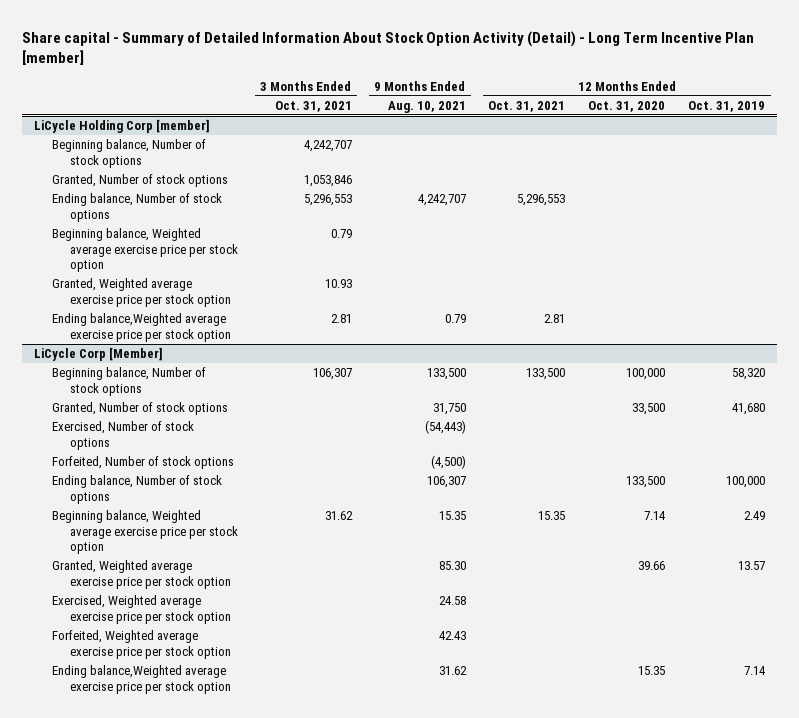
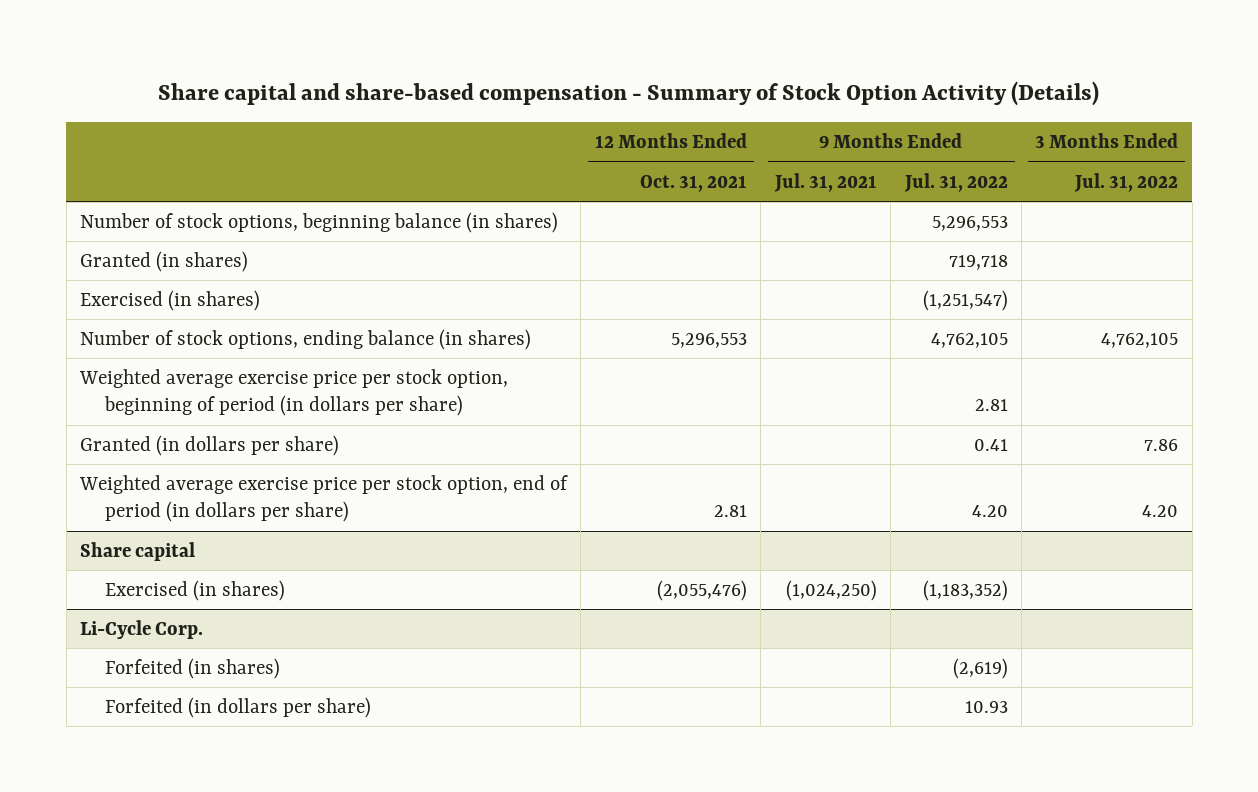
- Share capital - Summary of Detailed Information About Stock Option Activity (Detail) - Long Term Incentive Plan [member]
+ Share capital and share-based compensation - Summary of Stock Option Activity (Details)
- | 3 Months Ended Oct. 31, 2021 | 9 Months Ended Aug. 10, 2021 | 12 Months Ended Oct. 31, 2021 | 12 Months Ended Oct. 31, 2020 | 12 Months Ended Oct. 31, 2019
+ | 12 Months Ended Oct. 31, 2021 | 9 Months Ended Jul. 31, 2021 | 9 Months Ended Jul. 31, 2022 | 3 Months Ended Jul. 31, 2022
- LiCycle Holding Corp [member]
- Beginning balance, Number of stock options | 4,242,707 | | | |
- Granted, Number of stock options | 1,053,846 | | | |
- Ending balance, Number of stock options | 5,296,553 | 4,242,707 | 5,296,553 | |
- Beginning balance, Weighted average exercise price per stock option | 0.79 | | | |
- Granted, Weighted average exercise price per stock option | 10.93 | | | |
- Ending balance,Weighted average exercise price per stock option | 2.81 | 0.79 | 2.81 | |
- LiCycle Corp [Member]
- Beginning balance, Number of stock options | 106,307 | 133,500 | 133,500 | 100,000 | 58,320
- Granted, Number of stock options | | 31,750 | | 33,500 | 41,680
- Exercised, Number of stock options | | (54,443) | | |
- Forfeited, Number of stock options | | (4,500) | | |
- Ending balance, Number of stock options | | 106,307 | | 133,500 | 100,000
- Beginning balance, Weighted average exercise price per stock option | 31.62 | 15.35 | 15.35 | 7.14 | 2.49
- Granted, Weighted average exercise price per stock option | | 85.30 | | 39.66 | 13.57
- Exercised, Weighted average exercise price per stock option | | 24.58 | | |
- Forfeited, Weighted average exercise price per stock option | | 42.43 | | |
- Ending balance,Weighted average exercise price per stock option | | 31.62 | | 15.35 | 7.14
+ Number of stock options, beginning balance (in shares) | | | 5,296,553 |
+ Granted (in shares) | | | 719,718 |
+ Exercised (in shares) | | | (1,251,547) |
+ Number of stock options, ending balance (in shares) | 5,296,553 | | 4,762,105 | 4,762,105
+ Weighted average exercise price per stock option, beginning of period (in dollars per share) | | | 2.81 |
+ Granted (in dollars per share) | | | 0.41 | 7.86
+ Weighted average exercise price per stock option, end of period (in dollars per share) | 2.81 | | 4.20 | 4.20
+ Share capital
+ Exercised (in shares) | (2,055,476) | (1,024,250) | (1,183,352) |
+ Li-Cycle Corp.
+ Forfeited (in shares) | | | (2,619) |
+ Forfeited (in dollars per share) | | | 10.93 |

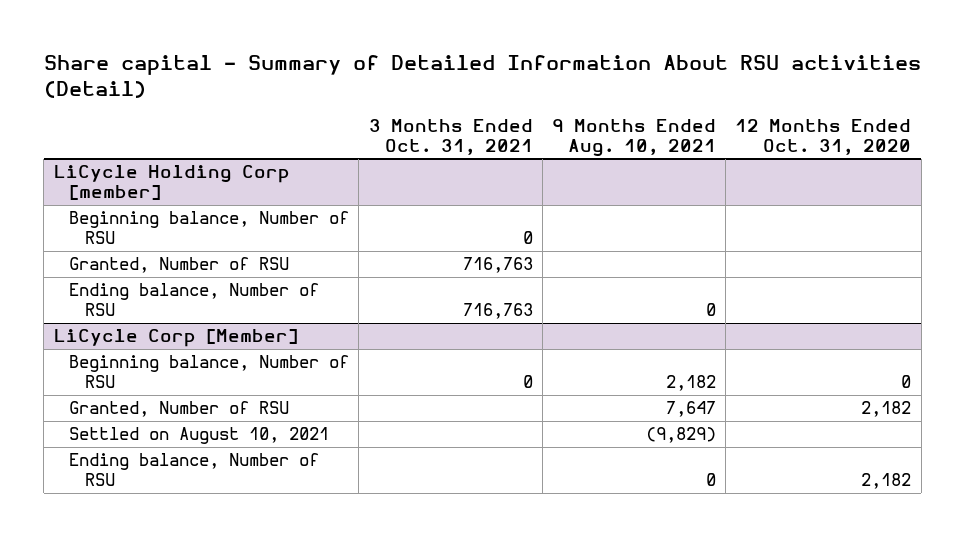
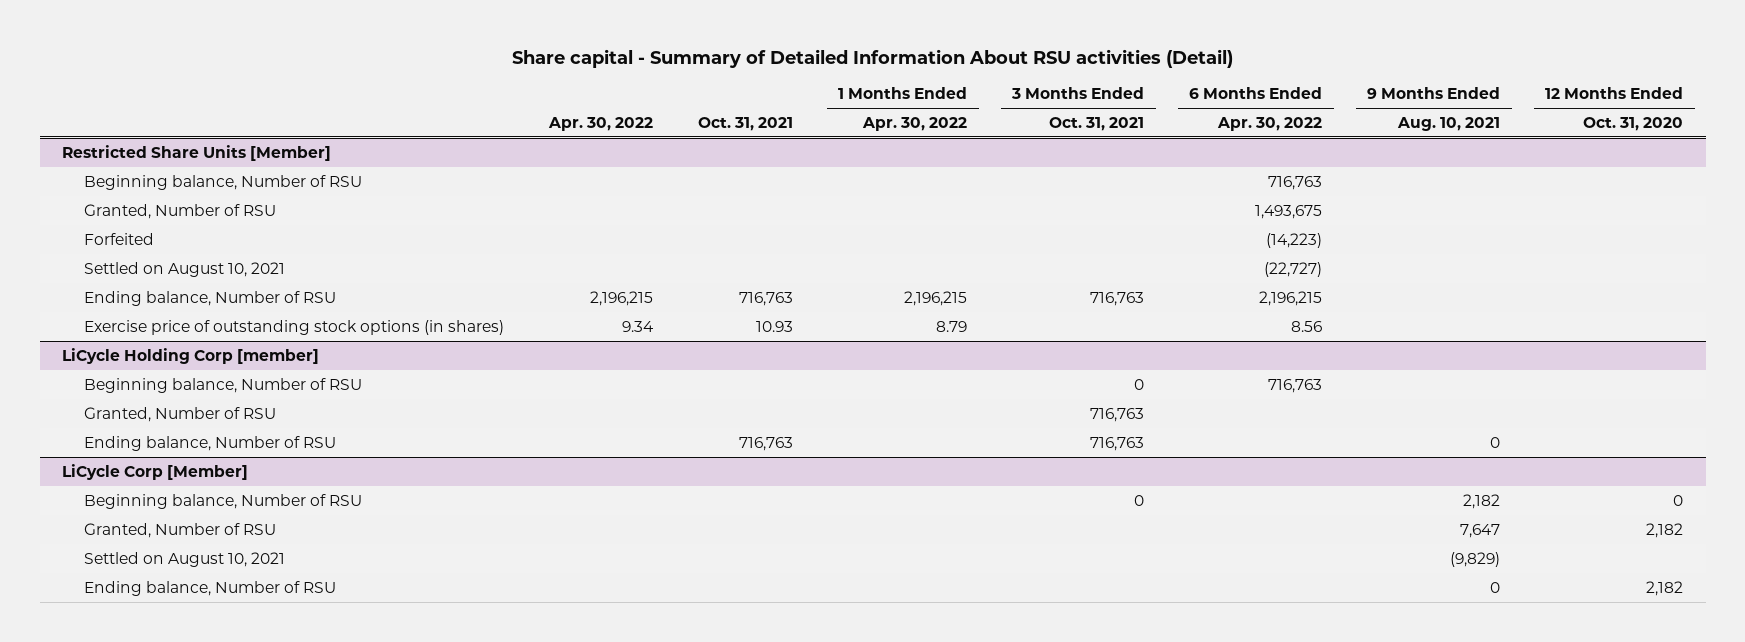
- | 3 Months Ended Oct. 31, 2021 | 9 Months Ended Aug. 10, 2021 | 12 Months Ended Oct. 31, 2020
+ | Apr. 30, 2022 | Oct. 31, 2021 | 1 Months Ended Apr. 30, 2022 | 3 Months Ended Oct. 31, 2021 | 6 Months Ended Apr. 30, 2022 | 9 Months Ended Aug. 10, 2021 | 12 Months Ended Oct. 31, 2020
+ Restricted Share Units [Member]
+ Beginning balance, Number of RSU | | | | | 716,763 | |
+ Granted, Number of RSU | | | | | 1,493,675 | |
+ Forfeited | | | | | (14,223) | |
+ Settled on August 10, 2021 | | | | | (22,727) | |
+ Ending balance, Number of RSU | 2,196,215 | 716,763 | 2,196,215 | 716,763 | 2,196,215 | |
+ Exercise price of outstanding stock options (in shares) | 9.34 | 10.93 | 8.79 | | 8.56 | |

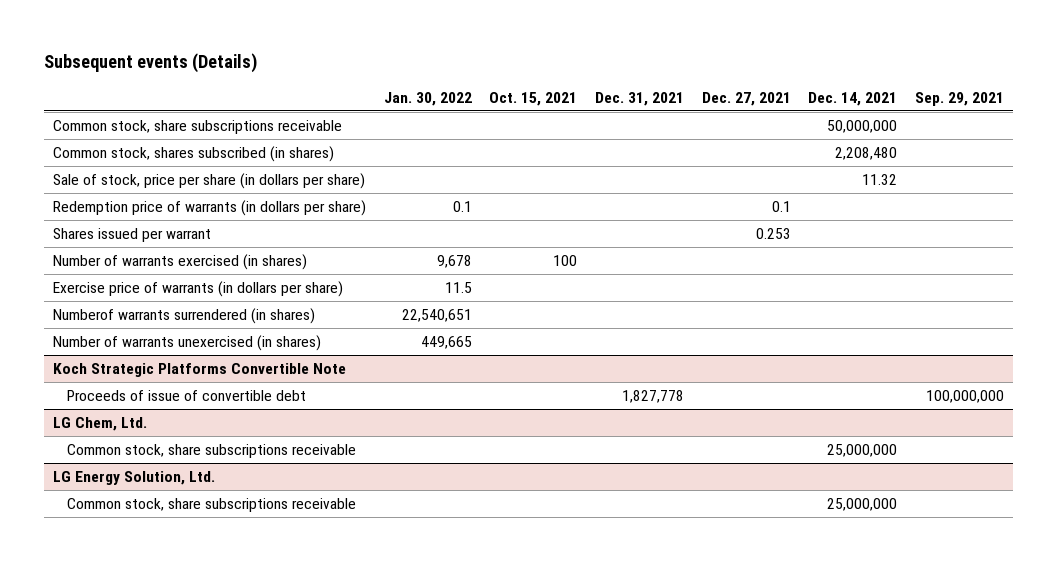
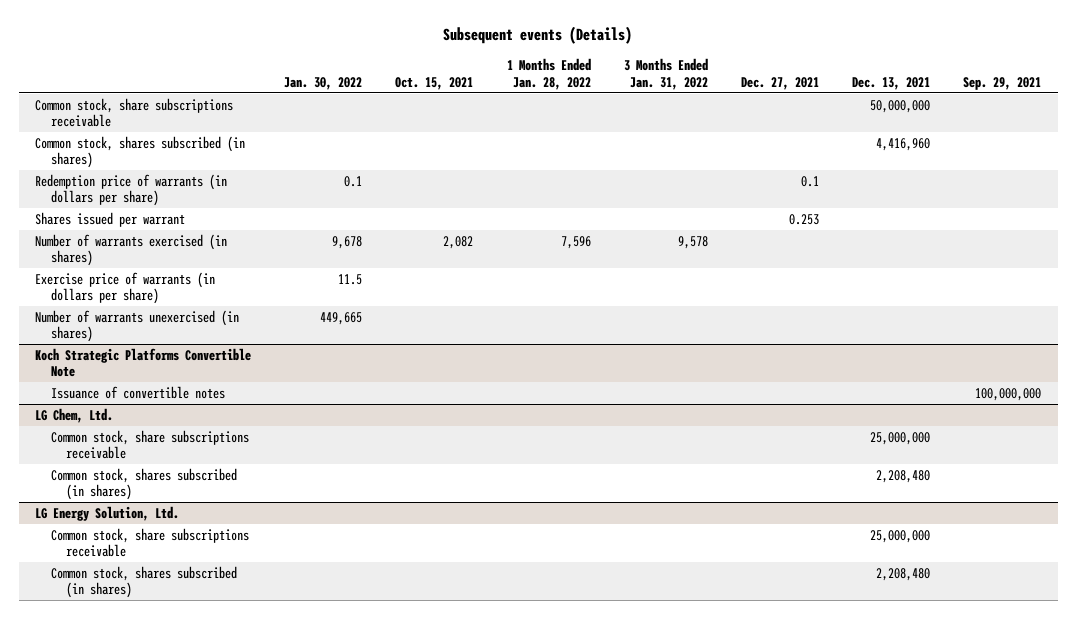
- | Jan. 30, 2022 | Oct. 15, 2021 | Dec. 31, 2021 | Dec. 27, 2021 | Dec. 14, 2021 | Sep. 29, 2021
+ | Jan. 30, 2022 | Oct. 15, 2021 | 1 Months Ended Jan. 28, 2022 | 3 Months Ended Jan. 31, 2022 | Dec. 27, 2021 | Dec. 13, 2021 | Sep. 29, 2021
- Sale of stock, price per share (in dollars per share) | | | | | 11.32 |
- Number of warrants exercised (in shares) | 9,678 | 100 | | | |
+ Number of warrants exercised (in shares) | 9,678 | 2,082 | 7,596 | 9,578 | | |
- Numberof warrants surrendered (in shares) | 22,540,651 | | | | |
@ Koch Strategic Platforms Convertible Note
- Proceeds of issue of convertible debt | | | 1,827,778 | | | 100,000,000
+ Issuance of convertible notes | | | | | | | 100,000,000
@ LG Chem, Ltd.
+ Common stock, shares subscribed (in shares) | | | | | | 2,208,480 |
@ LG Energy Solution, Ltd.
+ Common stock, shares subscribed (in shares) | | | | | | 2,208,480 |

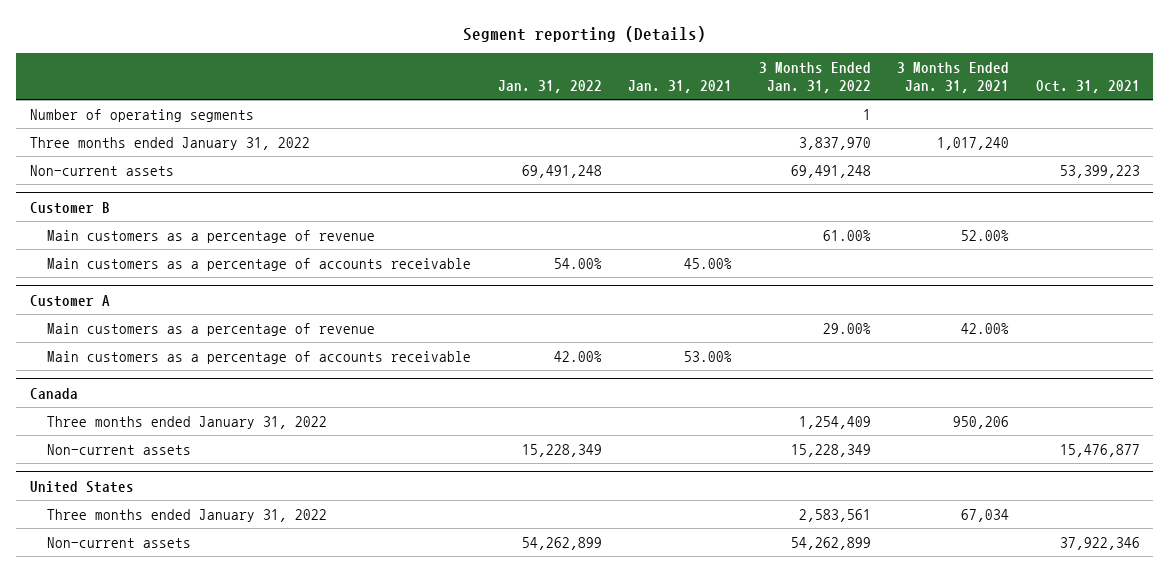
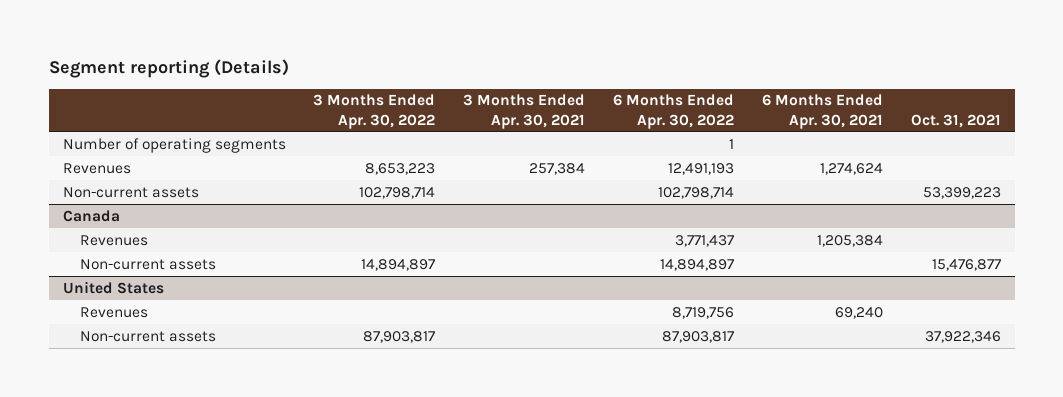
- | Jan. 31, 2022 | Jan. 31, 2021 | 3 Months Ended Jan. 31, 2022 | 3 Months Ended Jan. 31, 2021 | Oct. 31, 2021
+ | 3 Months Ended Apr. 30, 2022 | 3 Months Ended Apr. 30, 2021 | 6 Months Ended Apr. 30, 2022 | 6 Months Ended Apr. 30, 2021 | Oct. 31, 2021
- Three months ended January 31, 2022 | | | 3,837,970 | 1,017,240 |
+ Revenues | 8,653,223 | 257,384 | 12,491,193 | 1,274,624 |
- Customer B
- Main customers as a percentage of revenue | | | 61.00% | 52.00% |
- Main customers as a percentage of accounts receivable | 54.00% | 45.00% | | |
- Customer A
- Main customers as a percentage of revenue | | | 29.00% | 42.00% |
- Main customers as a percentage of accounts receivable | 42.00% | 53.00% | | |
@ Canada
- Three months ended January 31, 2022 | | | 1,254,409 | 950,206 |
+ Revenues | | | 3,771,437 | 1,205,384 |
@ United States
- Three months ended January 31, 2022 | | | 2,583,561 | 67,034 |
+ Revenues | | | 8,719,756 | 69,240 |

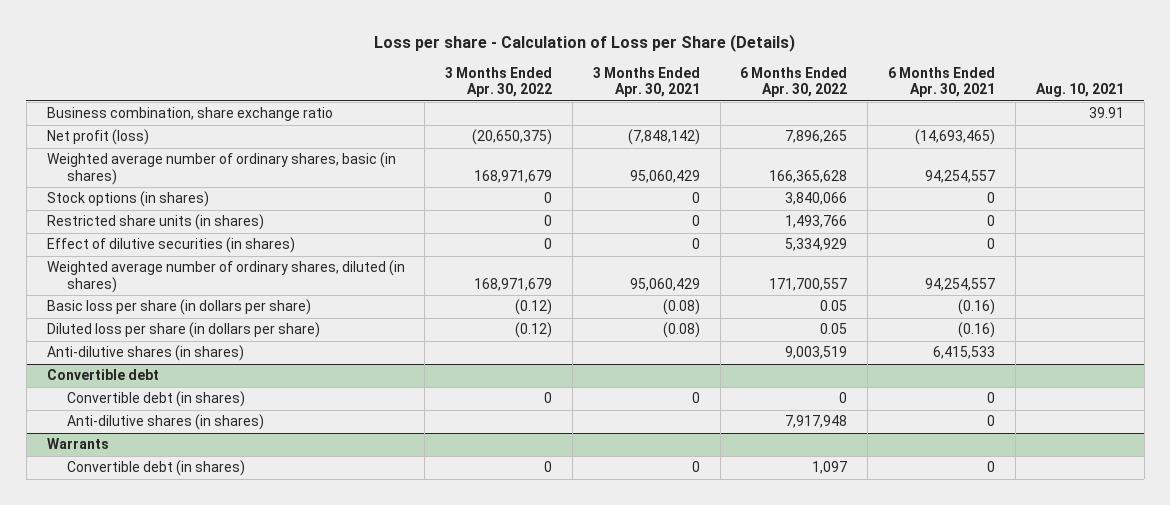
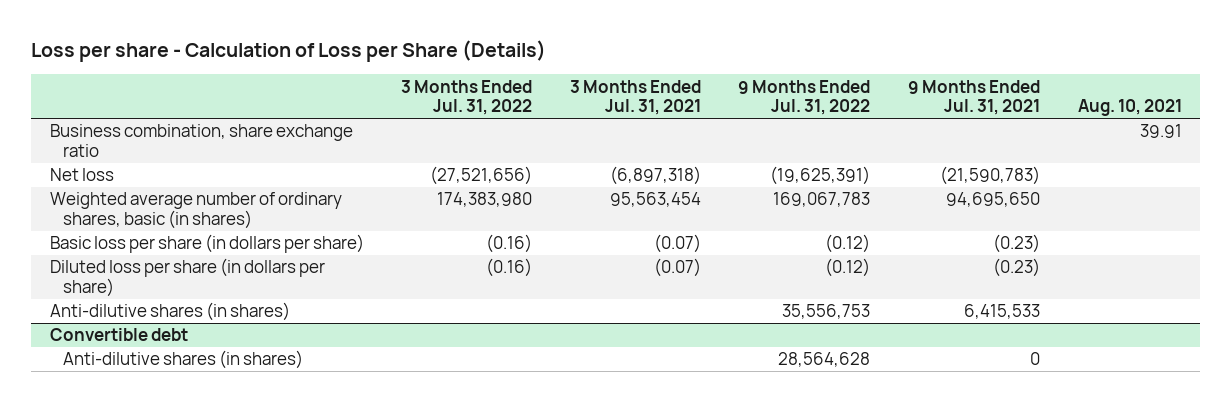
- | 3 Months Ended Apr. 30, 2022 | 3 Months Ended Apr. 30, 2021 | 6 Months Ended Apr. 30, 2022 | 6 Months Ended Apr. 30, 2021 | Aug. 10, 2021
+ | 3 Months Ended Jul. 31, 2022 | 3 Months Ended Jul. 31, 2021 | 9 Months Ended Jul. 31, 2022 | 9 Months Ended Jul. 31, 2021 | Aug. 10, 2021
- Net profit (loss) | (20,650,375) | (7,848,142) | 7,896,265 | (14,693,465) |
+ Net loss | (27,521,656) | (6,897,318) | (19,625,391) | (21,590,783) |
- Stock options (in shares) | 0 | 0 | 3,840,066 | 0 |
- Restricted share units (in shares) | 0 | 0 | 1,493,766 | 0 |
- Effect of dilutive securities (in shares) | 0 | 0 | 5,334,929 | 0 |
- Weighted average number of ordinary shares, diluted (in shares) | 168,971,679 | 95,060,429 | 171,700,557 | 94,254,557 |
@ Convertible debt
- Convertible debt (in shares) | 0 | 0 | 0 | 0 |
- Warrants
- Convertible debt (in shares) | 0 | 0 | 1,097 | 0 |

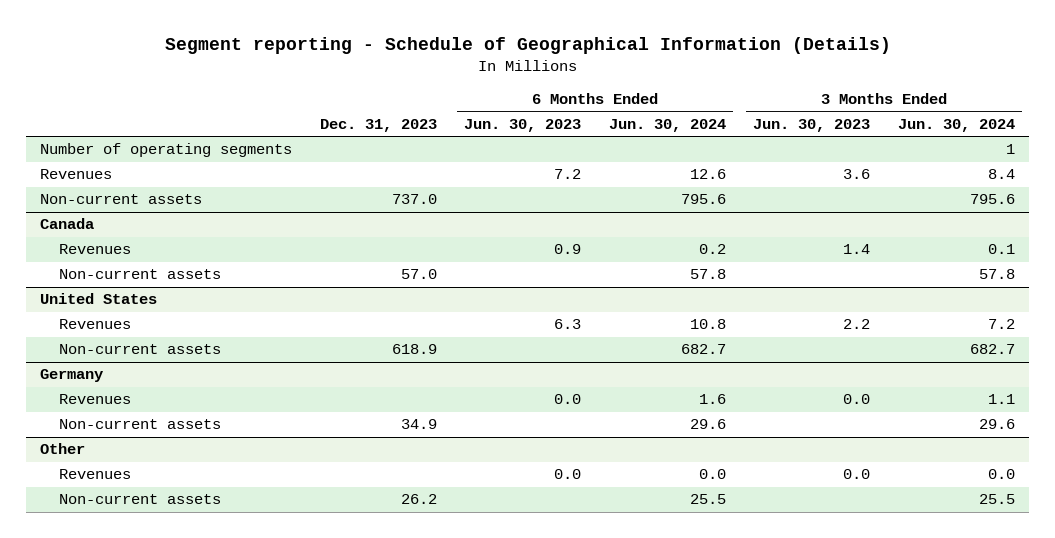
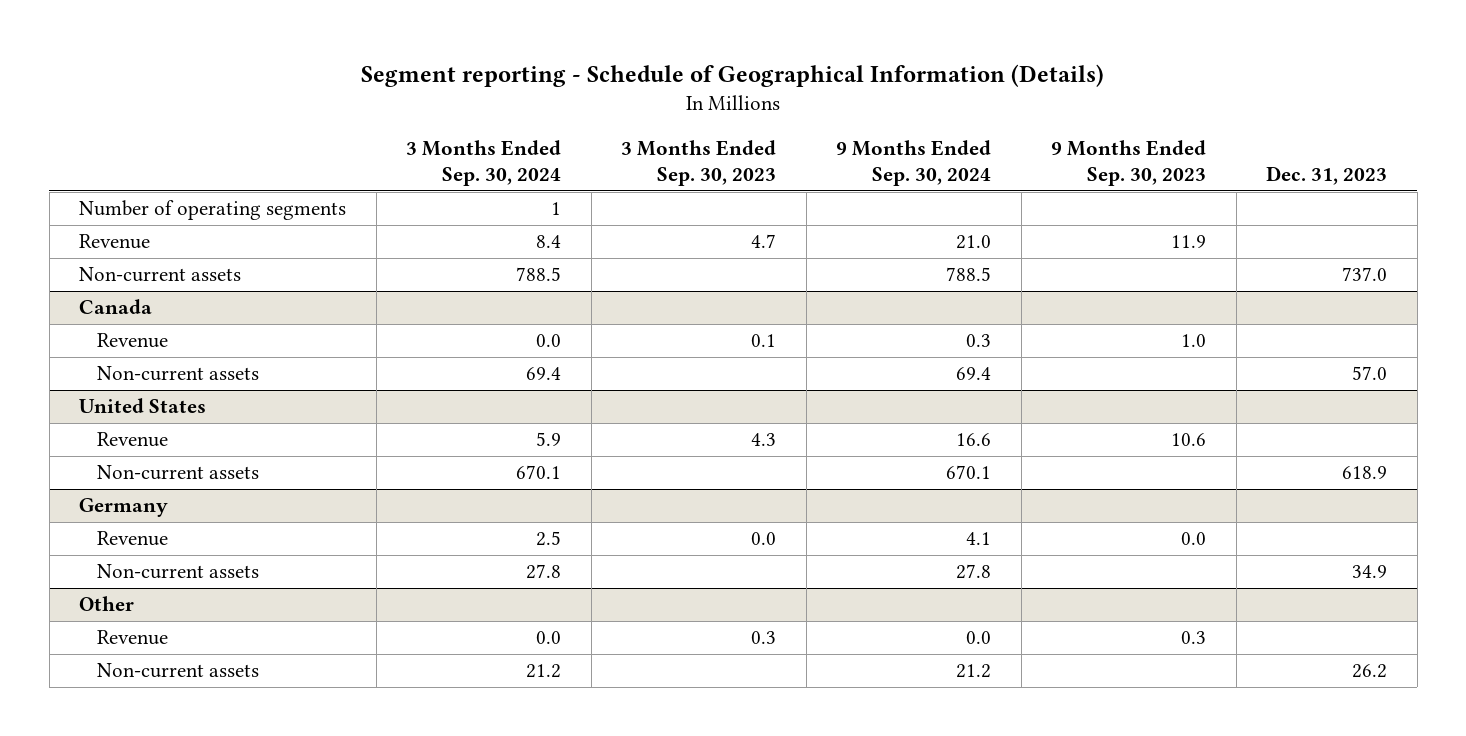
- | Dec. 31, 2023 | 6 Months Ended Jun. 30, 2023 | 6 Months Ended Jun. 30, 2024 | 3 Months Ended Jun. 30, 2023 | 3 Months Ended Jun. 30, 2024
+ | 3 Months Ended Sep. 30, 2024 | 3 Months Ended Sep. 30, 2023 | 9 Months Ended Sep. 30, 2024 | 9 Months Ended Sep. 30, 2023 | Dec. 31, 2023
- Revenues | | 7.2 | 12.6 | 3.6 | 8.4
+ Revenue | 8.4 | 4.7 | 21.0 | 11.9 |
@ Canada
- Revenues | | 0.9 | 0.2 | 1.4 | 0.1
+ Revenue | 0.0 | 0.1 | 0.3 | 1.0 |
@ United States
- Revenues | | 6.3 | 10.8 | 2.2 | 7.2
+ Revenue | 5.9 | 4.3 | 16.6 | 10.6 |
@ Germany
- Revenues | | 0.0 | 1.6 | 0.0 | 1.1
+ Revenue | 2.5 | 0.0 | 4.1 | 0.0 |
@ Other
- Revenues | | 0.0 | 0.0 | 0.0 | 0.0
+ Revenue | 0.0 | 0.3 | 0.0 | 0.3 |

